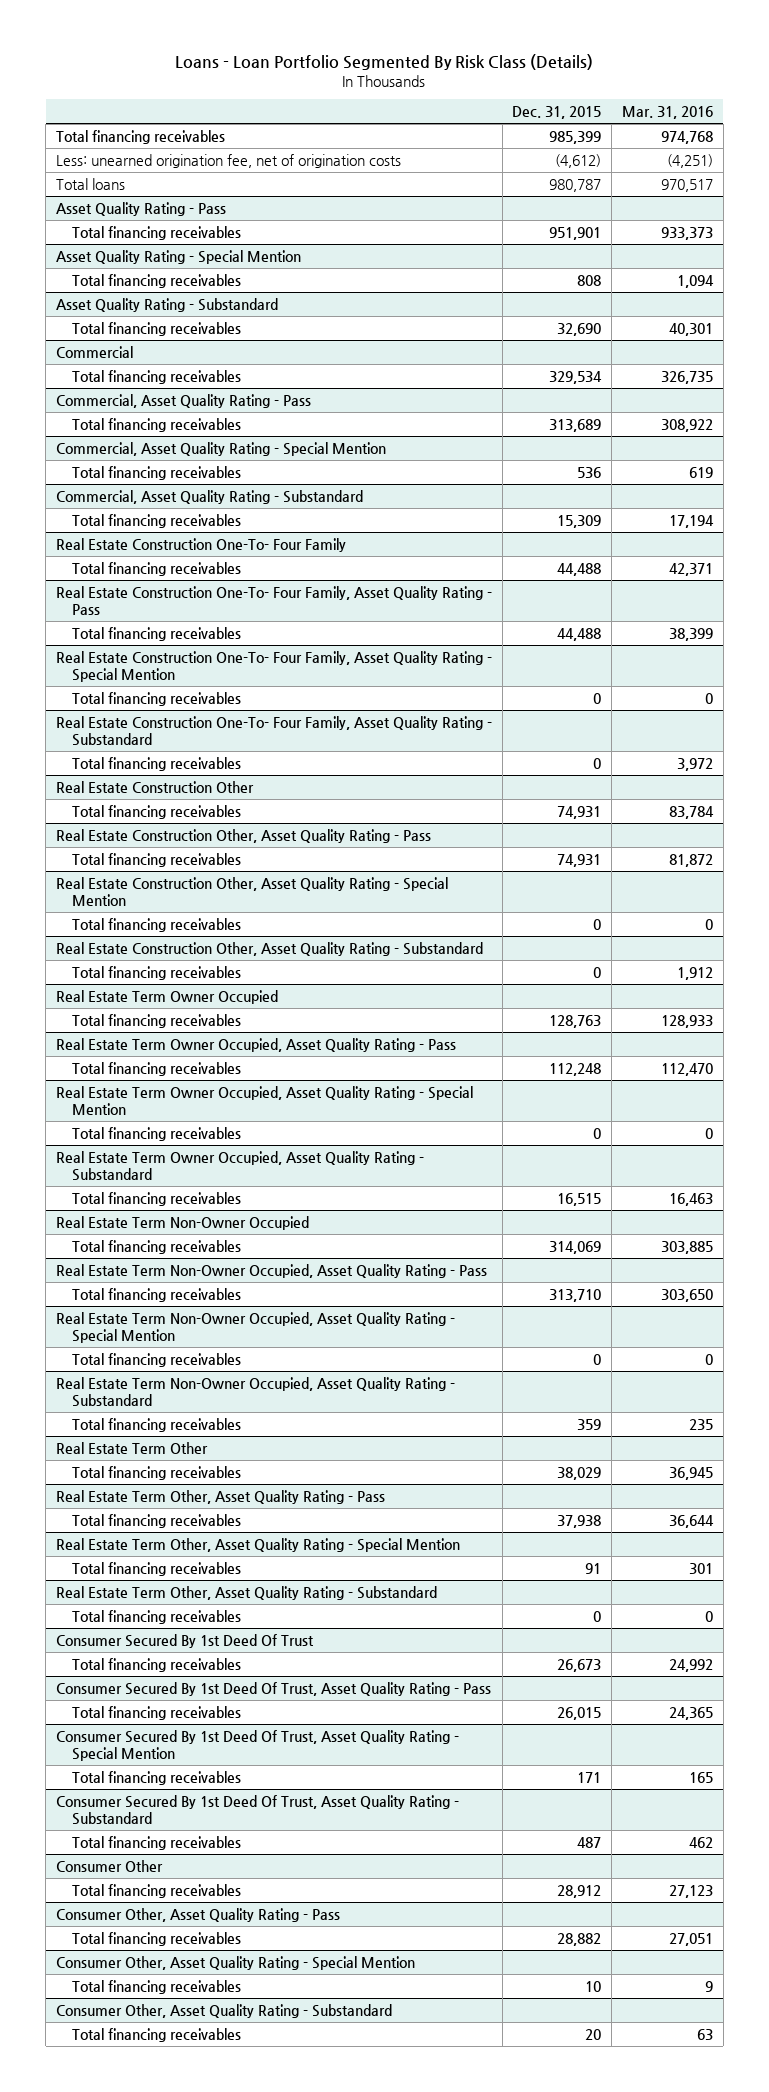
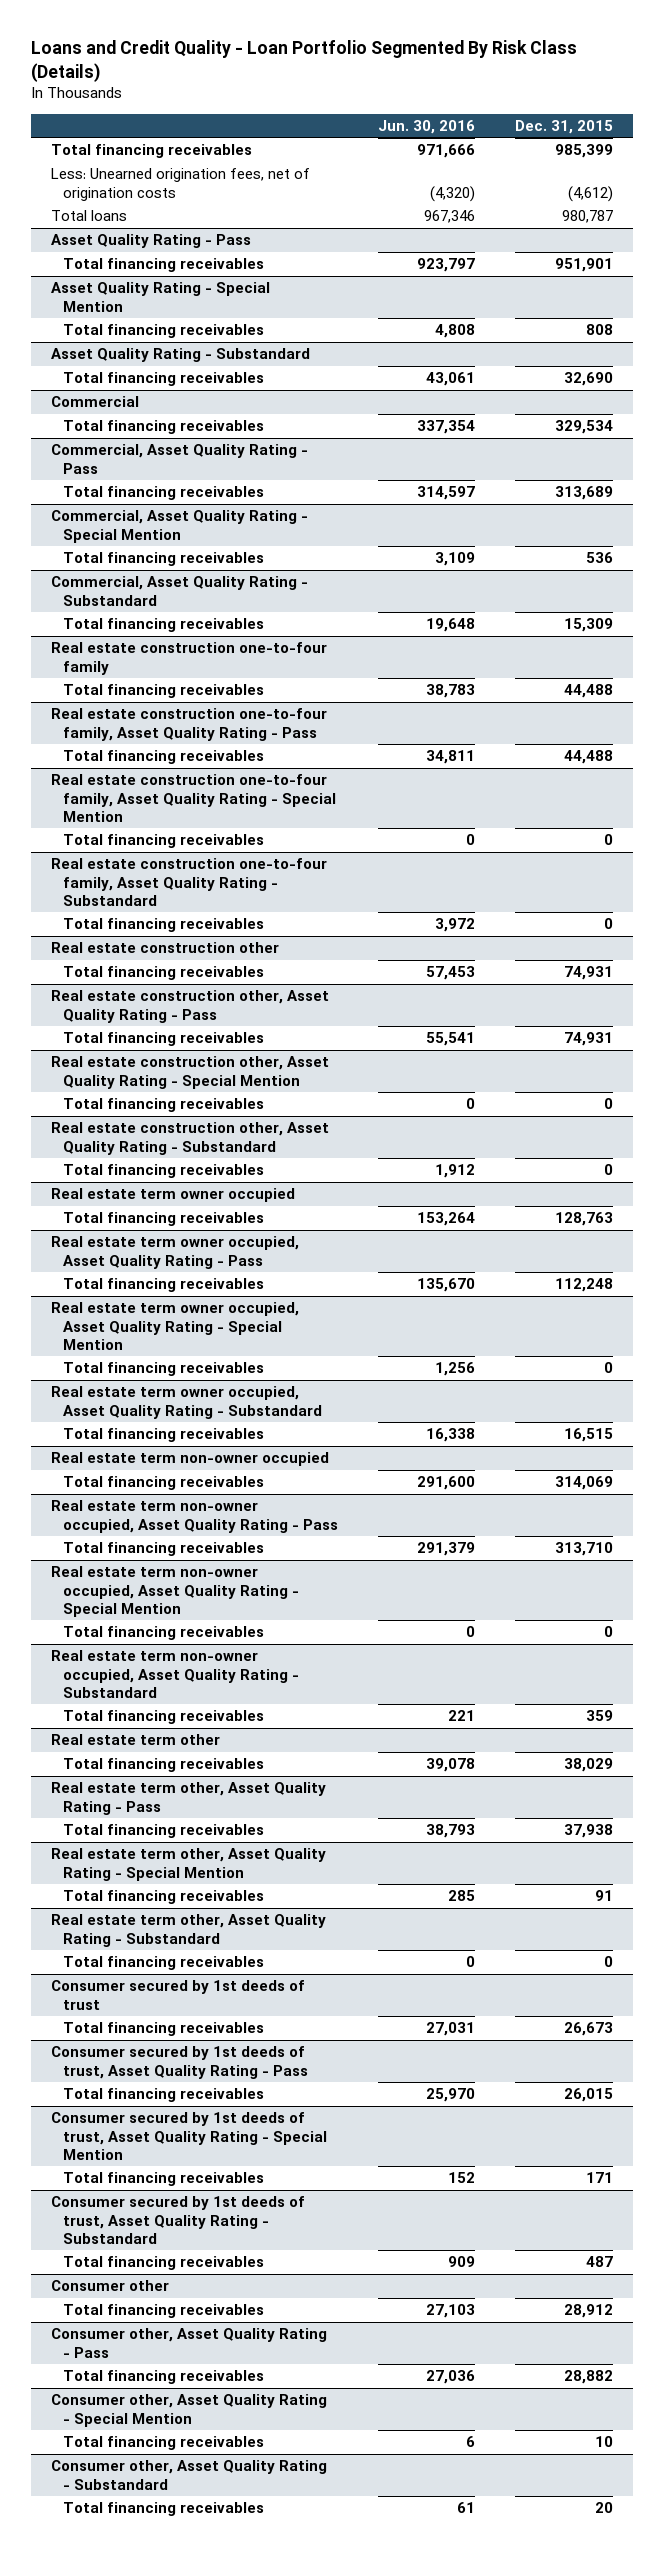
- Loans - Loan Portfolio Segmented By Risk Class (Details)
+ Loans and Credit Quality - Loan Portfolio Segmented By Risk Class (Details)
- | Dec. 31, 2015 | Mar. 31, 2016
+ | Jun. 30, 2016 | Dec. 31, 2015
- Less: unearned origination fee, net of origination costs | (4,612) | (4,251)
+ Less: Unearned origination fees, net of origination costs | (4,320) | (4,612)
- Real Estate Construction One-To- Four Family
+ Real estate construction one-to-four family
- Real Estate Construction One-To- Four Family, Asset Quality Rating - Pass
+ Real estate construction one-to-four family, Asset Quality Rating - Pass
- Real Estate Construction One-To- Four Family, Asset Quality Rating - Special Mention
+ Real estate construction one-to-four family, Asset Quality Rating - Special Mention
- Real Estate Construction One-To- Four Family, Asset Quality Rating - Substandard
+ Real estate construction one-to-four family, Asset Quality Rating - Substandard
- Real Estate Construction Other
+ Real estate construction other
- Real Estate Construction Other, Asset Quality Rating - Pass
+ Real estate construction other, Asset Quality Rating - Pass
- Real Estate Construction Other, Asset Quality Rating - Special Mention
+ Real estate construction other, Asset Quality Rating - Special Mention
- Real Estate Construction Other, Asset Quality Rating - Substandard
+ Real estate construction other, Asset Quality Rating - Substandard
- Real Estate Term Owner Occupied
+ Real estate term owner occupied
- Real Estate Term Owner Occupied, Asset Quality Rating - Pass
+ Real estate term owner occupied, Asset Quality Rating - Pass
- Real Estate Term Owner Occupied, Asset Quality Rating - Special Mention
+ Real estate term owner occupied, Asset Quality Rating - Special Mention
- Real Estate Term Owner Occupied, Asset Quality Rating - Substandard
+ Real estate term owner occupied, Asset Quality Rating - Substandard
- Real Estate Term Non-Owner Occupied
+ Real estate term non-owner occupied
- Real Estate Term Non-Owner Occupied, Asset Quality Rating - Pass
+ Real estate term non-owner occupied, Asset Quality Rating - Pass
- Real Estate Term Non-Owner Occupied, Asset Quality Rating - Special Mention
+ Real estate term non-owner occupied, Asset Quality Rating - Special Mention
- Real Estate Term Non-Owner Occupied, Asset Quality Rating - Substandard
+ Real estate term non-owner occupied, Asset Quality Rating - Substandard
- Real Estate Term Other
+ Real estate term other
- Real Estate Term Other, Asset Quality Rating - Pass
+ Real estate term other, Asset Quality Rating - Pass
- Real Estate Term Other, Asset Quality Rating - Special Mention
+ Real estate term other, Asset Quality Rating - Special Mention
- Real Estate Term Other, Asset Quality Rating - Substandard
+ Real estate term other, Asset Quality Rating - Substandard
- Consumer Secured By 1st Deed Of Trust
+ Consumer secured by 1st deeds of trust
- Consumer Secured By 1st Deed Of Trust, Asset Quality Rating - Pass
+ Consumer secured by 1st deeds of trust, Asset Quality Rating - Pass
- Consumer Secured By 1st Deed Of Trust, Asset Quality Rating - Special Mention
+ Consumer secured by 1st deeds of trust, Asset Quality Rating - Special Mention
- Consumer Secured By 1st Deed Of Trust, Asset Quality Rating - Substandard
+ Consumer secured by 1st deeds of trust, Asset Quality Rating - Substandard
- Consumer Other
+ Consumer other
- Consumer Other, Asset Quality Rating - Pass
+ Consumer other, Asset Quality Rating - Pass
- Consumer Other, Asset Quality Rating - Special Mention
+ Consumer other, Asset Quality Rating - Special Mention
- Consumer Other, Asset Quality Rating - Substandard
+ Consumer other, Asset Quality Rating - Substandard

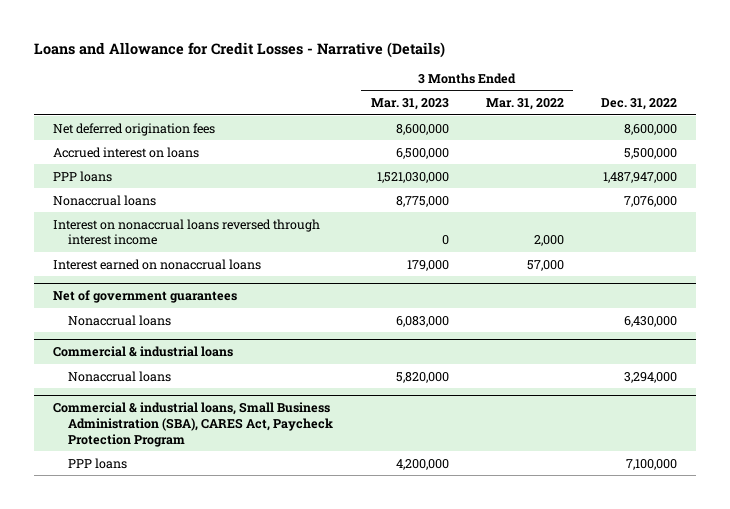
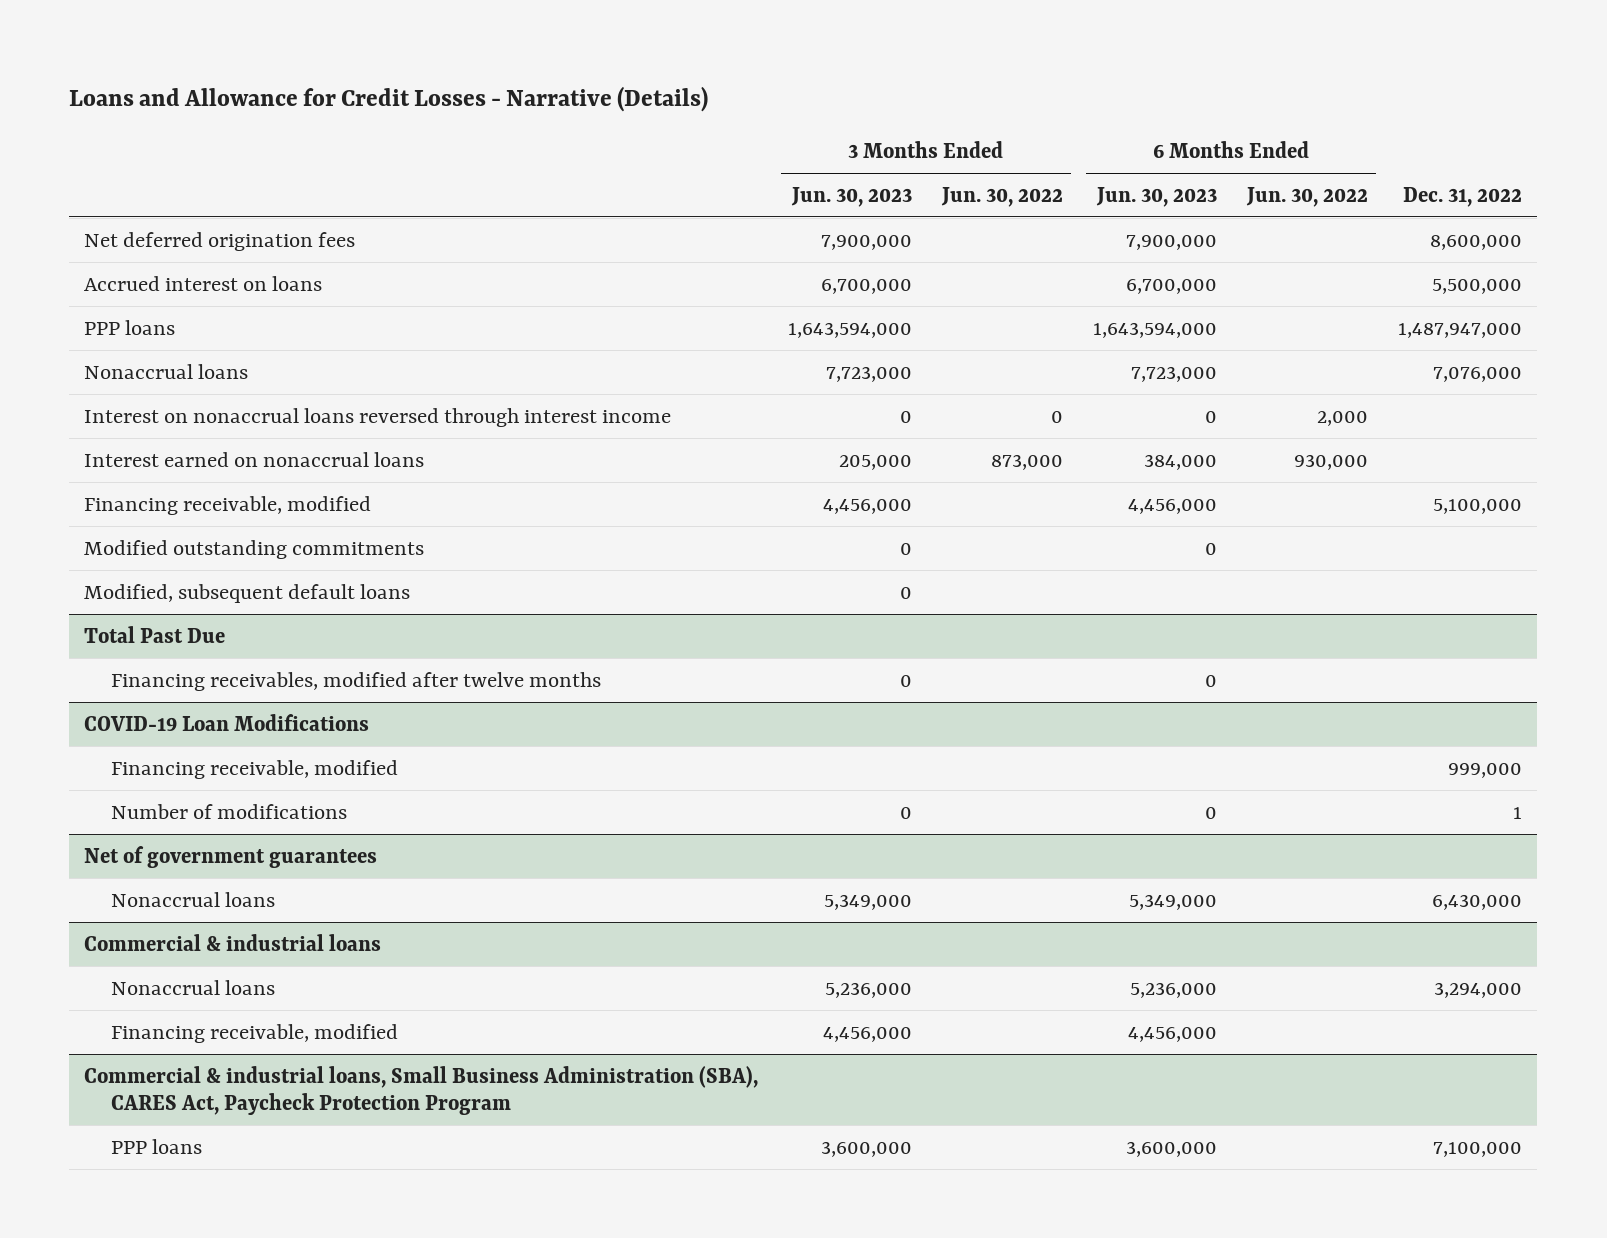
- | 3 Months Ended Mar. 31, 2023 | 3 Months Ended Mar. 31, 2022 | Dec. 31, 2022
+ | 3 Months Ended Jun. 30, 2023 | 3 Months Ended Jun. 30, 2022 | 6 Months Ended Jun. 30, 2023 | 6 Months Ended Jun. 30, 2022 | Dec. 31, 2022
+ Financing receivable, modified | 4,456,000 | | 4,456,000 | | 5,100,000
+ Modified outstanding commitments | 0 | | 0 | |
+ Modified, subsequent default loans | 0 | | | |
+ Total Past Due
+ Financing receivables, modified after twelve months | 0 | | 0 | |
+ COVID-19 Loan Modifications
+ Financing receivable, modified | | | | | 999,000
+ Number of modifications | 0 | | 0 | | 1
@ Commercial & industrial loans
+ Financing receivable, modified | 4,456,000 | | 4,456,000 | |

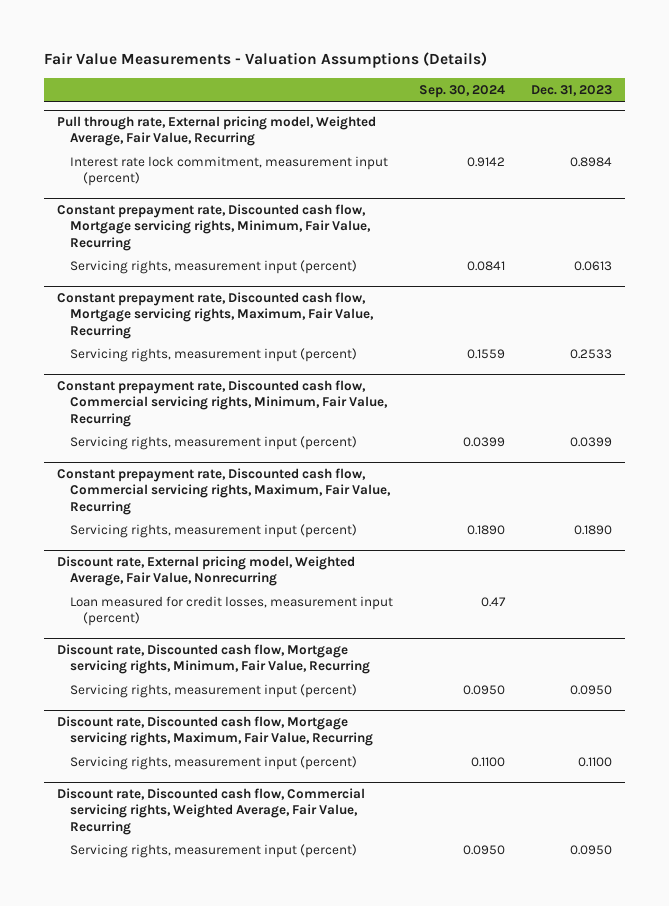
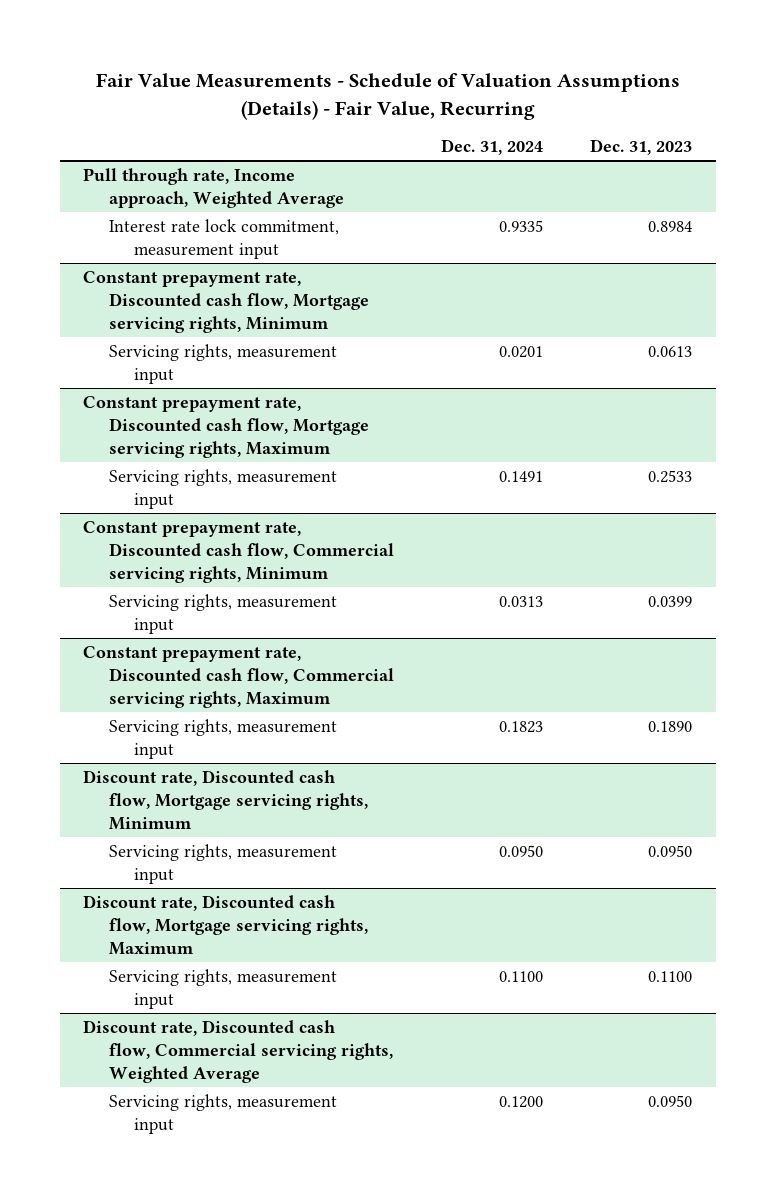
- Fair Value Measurements - Valuation Assumptions (Details)
+ Fair Value Measurements - Schedule of Valuation Assumptions (Details) - Fair Value, Recurring
- | Sep. 30, 2024 | Dec. 31, 2023
+ | Dec. 31, 2024 | Dec. 31, 2023
- Pull through rate, External pricing model, Weighted Average, Fair Value, Recurring
- Interest rate lock commitment, measurement input (percent) | 0.9142 | 0.8984
- Constant prepayment rate, Discounted cash flow, Mortgage servicing rights, Minimum, Fair Value, Recurring
- Servicing rights, measurement input (percent) | 0.0841 | 0.0613
- Constant prepayment rate, Discounted cash flow, Mortgage servicing rights, Maximum, Fair Value, Recurring
- Servicing rights, measurement input (percent) | 0.1559 | 0.2533
- Constant prepayment rate, Discounted cash flow, Commercial servicing rights, Minimum, Fair Value, Recurring
- Servicing rights, measurement input (percent) | 0.0399 | 0.0399
- Constant prepayment rate, Discounted cash flow, Commercial servicing rights, Maximum, Fair Value, Recurring
- Servicing rights, measurement input (percent) | 0.1890 | 0.1890
- Discount rate, External pricing model, Weighted Average, Fair Value, Nonrecurring
- Loan measured for credit losses, measurement input (percent) | 0.47 |
- Discount rate, Discounted cash flow, Mortgage servicing rights, Minimum, Fair Value, Recurring
- Servicing rights, measurement input (percent) | 0.0950 | 0.0950
- Discount rate, Discounted cash flow, Mortgage servicing rights, Maximum, Fair Value, Recurring
- Servicing rights, measurement input (percent) | 0.1100 | 0.1100
- Discount rate, Discounted cash flow, Commercial servicing rights, Weighted Average, Fair Value, Recurring
- Servicing rights, measurement input (percent) | 0.0950 | 0.0950
+ Pull through rate, Income approach, Weighted Average
+ Interest rate lock commitment, measurement input | 0.9335 | 0.8984
+ Constant prepayment rate, Discounted cash flow, Mortgage servicing rights, Minimum
+ Servicing rights, measurement input | 0.0201 | 0.0613
+ Constant prepayment rate, Discounted cash flow, Mortgage servicing rights, Maximum
+ Servicing rights, measurement input | 0.1491 | 0.2533
+ Constant prepayment rate, Discounted cash flow, Commercial servicing rights, Minimum
+ Servicing rights, measurement input | 0.0313 | 0.0399
+ Constant prepayment rate, Discounted cash flow, Commercial servicing rights, Maximum
+ Servicing rights, measurement input | 0.1823 | 0.1890
+ Discount rate, Discounted cash flow, Mortgage servicing rights, Minimum
+ Servicing rights, measurement input | 0.0950 | 0.0950
+ Discount rate, Discounted cash flow, Mortgage servicing rights, Maximum
+ Servicing rights, measurement input | 0.1100 | 0.1100
+ Discount rate, Discounted cash flow, Commercial servicing rights, Weighted Average
+ Servicing rights, measurement input | 0.1200 | 0.0950

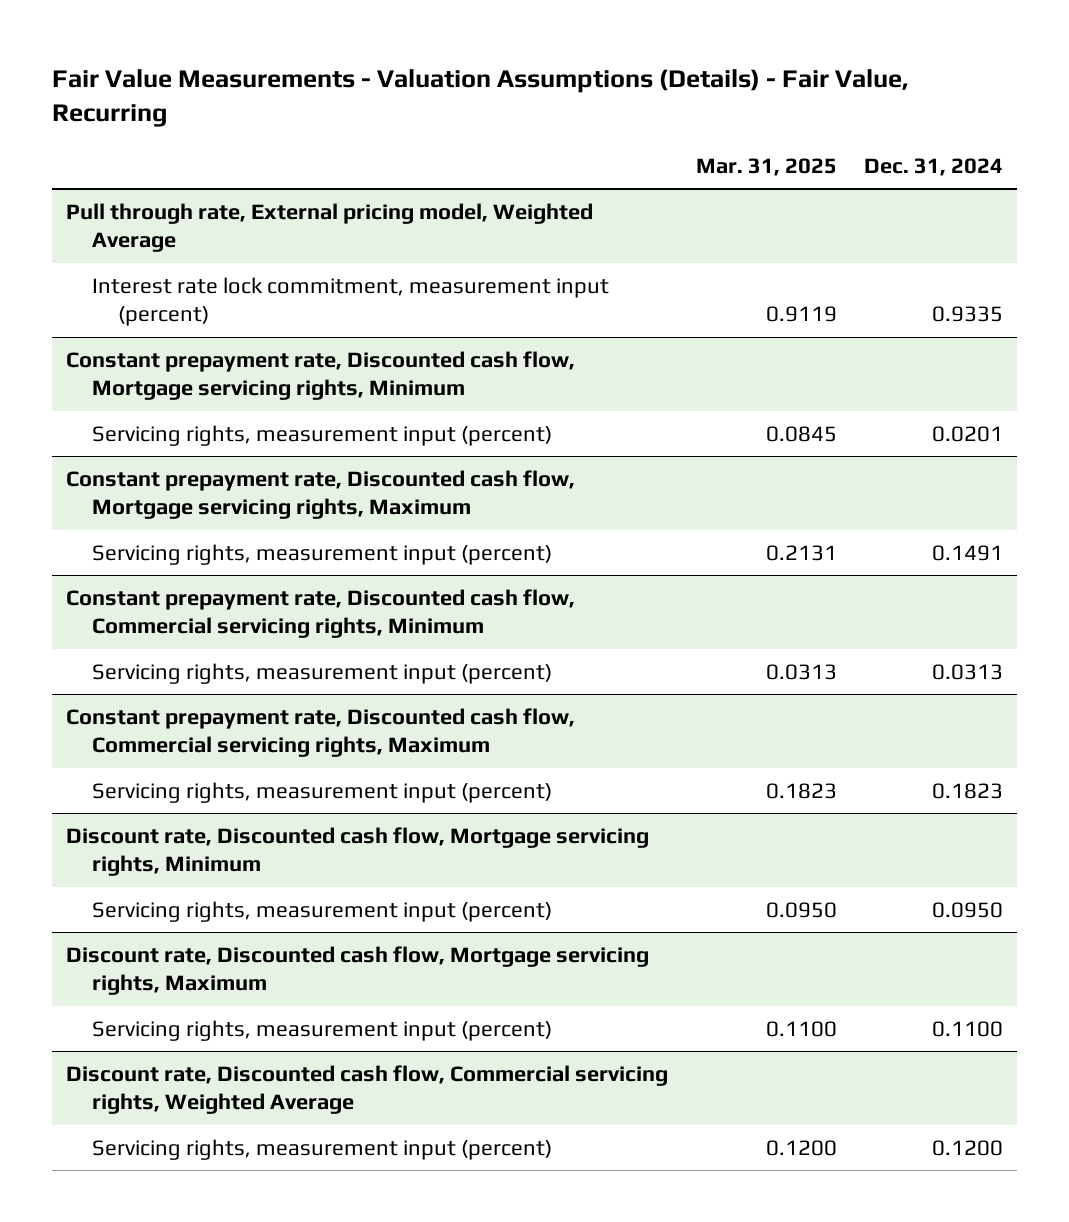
- Fair Value Measurements - Schedule of Valuation Assumptions (Details) - Fair Value, Recurring
+ Fair Value Measurements - Valuation Assumptions (Details) - Fair Value, Recurring
- | Dec. 31, 2024 | Dec. 31, 2023
+ | Mar. 31, 2025 | Dec. 31, 2024
- Pull through rate, Income approach, Weighted Average
- Interest rate lock commitment, measurement input | 0.9335 | 0.8984
+ Pull through rate, External pricing model, Weighted Average
+ Interest rate lock commitment, measurement input (percent) | 0.9119 | 0.9335
@ Constant prepayment rate, Discounted cash flow, Mortgage servicing rights, Minimum
- Servicing rights, measurement input | 0.0201 | 0.0613
+ Servicing rights, measurement input (percent) | 0.0845 | 0.0201
@ Constant prepayment rate, Discounted cash flow, Mortgage servicing rights, Maximum
- Servicing rights, measurement input | 0.1491 | 0.2533
+ Servicing rights, measurement input (percent) | 0.2131 | 0.1491
@ Constant prepayment rate, Discounted cash flow, Commercial servicing rights, Minimum
- Servicing rights, measurement input | 0.0313 | 0.0399
+ Servicing rights, measurement input (percent) | 0.0313 | 0.0313
@ Constant prepayment rate, Discounted cash flow, Commercial servicing rights, Maximum
- Servicing rights, measurement input | 0.1823 | 0.1890
+ Servicing rights, measurement input (percent) | 0.1823 | 0.1823
@ Discount rate, Discounted cash flow, Mortgage servicing rights, Minimum
- Servicing rights, measurement input | 0.0950 | 0.0950
+ Servicing rights, measurement input (percent) | 0.0950 | 0.0950
@ Discount rate, Discounted cash flow, Mortgage servicing rights, Maximum
- Servicing rights, measurement input | 0.1100 | 0.1100
+ Servicing rights, measurement input (percent) | 0.1100 | 0.1100
@ Discount rate, Discounted cash flow, Commercial servicing rights, Weighted Average
- Servicing rights, measurement input | 0.1200 | 0.0950
+ Servicing rights, measurement input (percent) | 0.1200 | 0.1200

